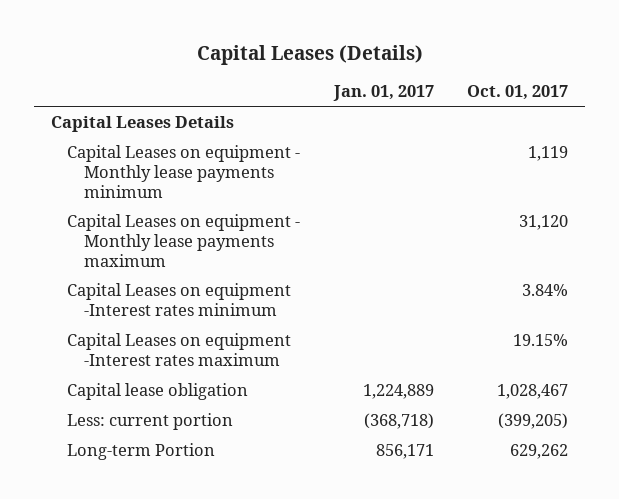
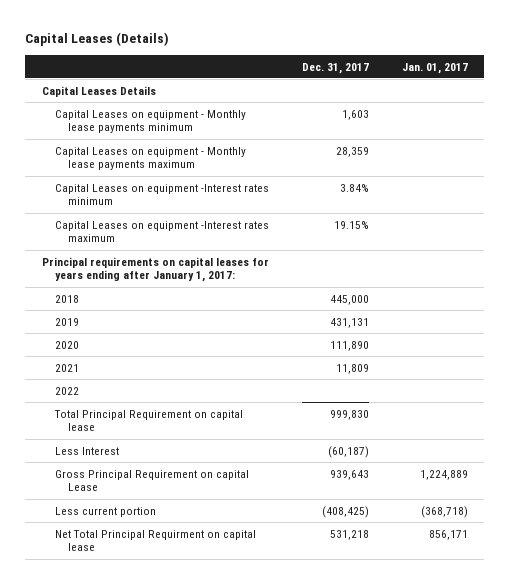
- | Jan. 01, 2017 | Oct. 01, 2017
+ | Dec. 31, 2017 | Jan. 01, 2017
- Capital lease obligation | 1,224,889 | 1,028,467
- Less: current portion | (368,718) | (399,205)
- Long-term Portion | 856,171 | 629,262
+ Principal requirements on capital leases for years ending after January 1, 2017:
+ 2018 | 445,000 |
+ 2019 | 431,131 |
+ 2020 | 111,890 |
+ 2021 | 11,809 |
+ 2022
+ Total Principal Requirement on capital lease | 999,830 |
+ Less Interest | (60,187) |
+ Gross Principal Requirement on capital Lease | 939,643 | 1,224,889
+ Less current portion | (408,425) | (368,718)
+ Net Total Principal Requirment on capital lease | 531,218 | 856,171

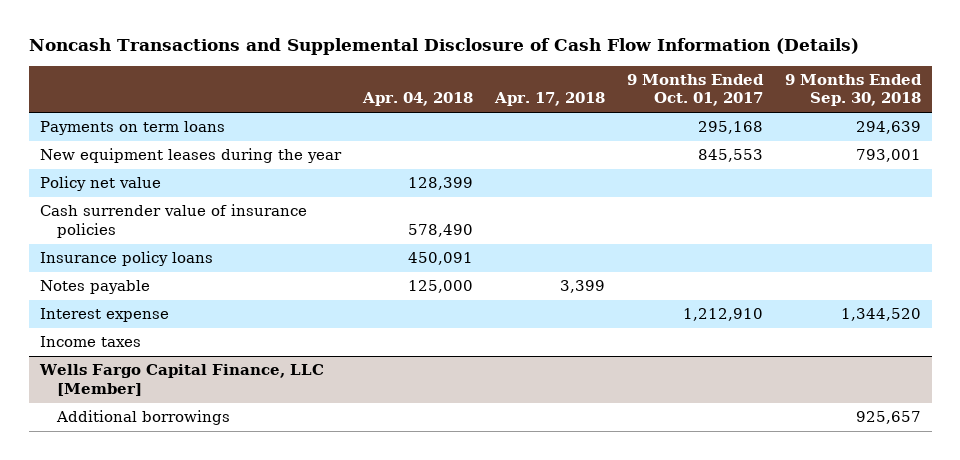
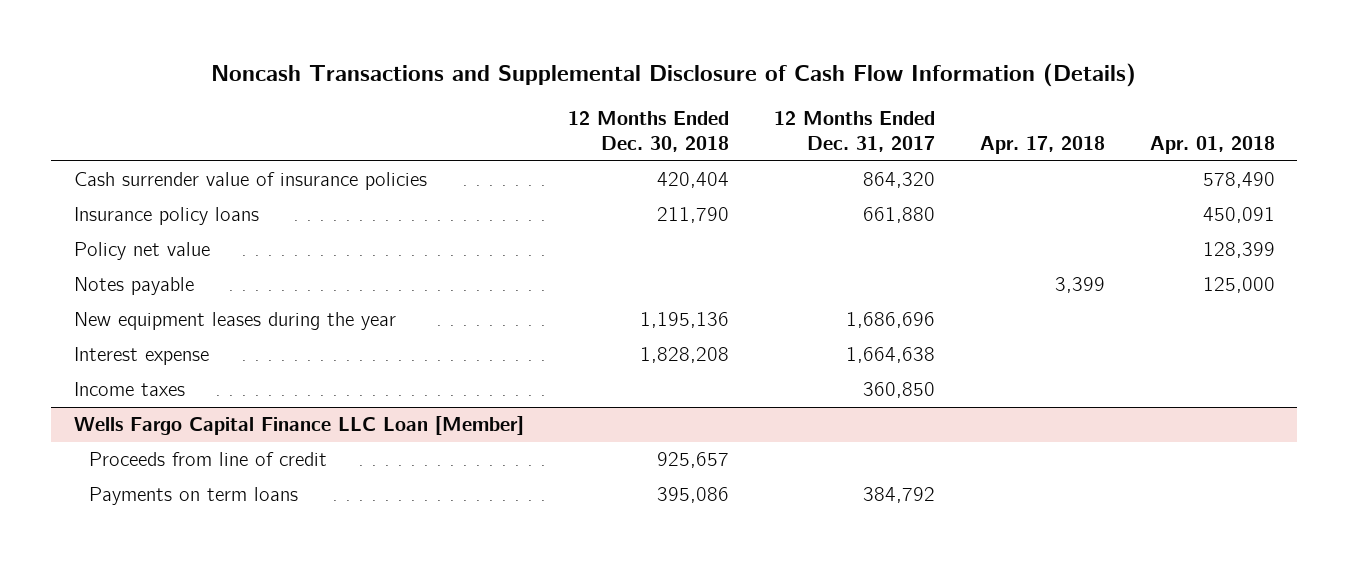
- | Apr. 04, 2018 | Apr. 17, 2018 | 9 Months Ended Oct. 01, 2017 | 9 Months Ended Sep. 30, 2018
+ | 12 Months Ended Dec. 30, 2018 | 12 Months Ended Dec. 31, 2017 | Apr. 17, 2018 | Apr. 01, 2018
- Payments on term loans | | | 295,168 | 294,639
moved down: Policy net value | | | | 128,399
moved down: New equipment leases during the year | 1,195,136 | 1,686,696 | |
- Wells Fargo Capital Finance, LLC [Member]
- Additional borrowings | | | | 925,657
+ Wells Fargo Capital Finance LLC Loan [Member]
+ Proceeds from line of credit | 925,657 | | |
+ Payments on term loans | 395,086 | 384,792 | |

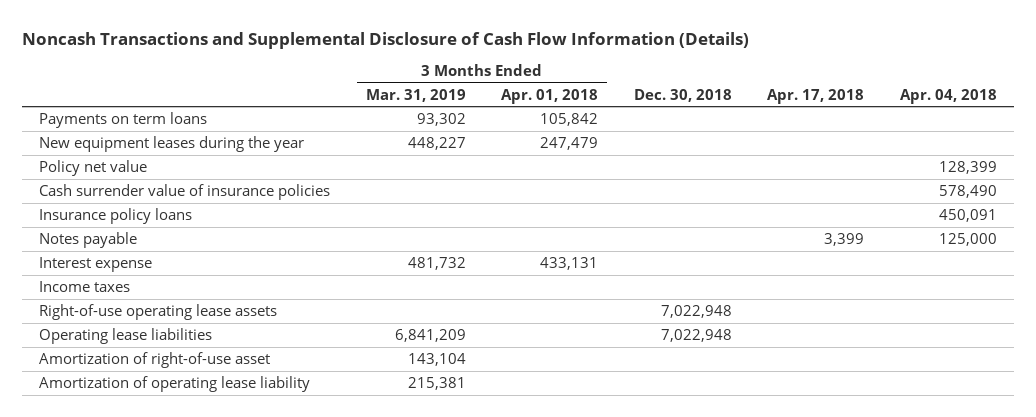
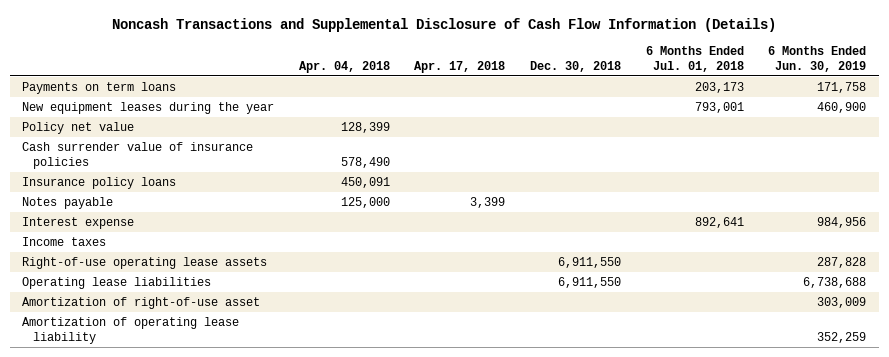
- | 3 Months Ended Mar. 31, 2019 | 3 Months Ended Apr. 01, 2018 | Dec. 30, 2018 | Apr. 17, 2018 | Apr. 04, 2018
+ | Apr. 04, 2018 | Apr. 17, 2018 | Dec. 30, 2018 | 6 Months Ended Jul. 01, 2018 | 6 Months Ended Jun. 30, 2019
- Right-of-use operating lease assets | | | 7,022,948 | |
- Operating lease liabilities | 6,841,209 | | 7,022,948 | |
+ Right-of-use operating lease assets | | | 6,911,550 | | 287,828
+ Operating lease liabilities | | | 6,911,550 | | 6,738,688

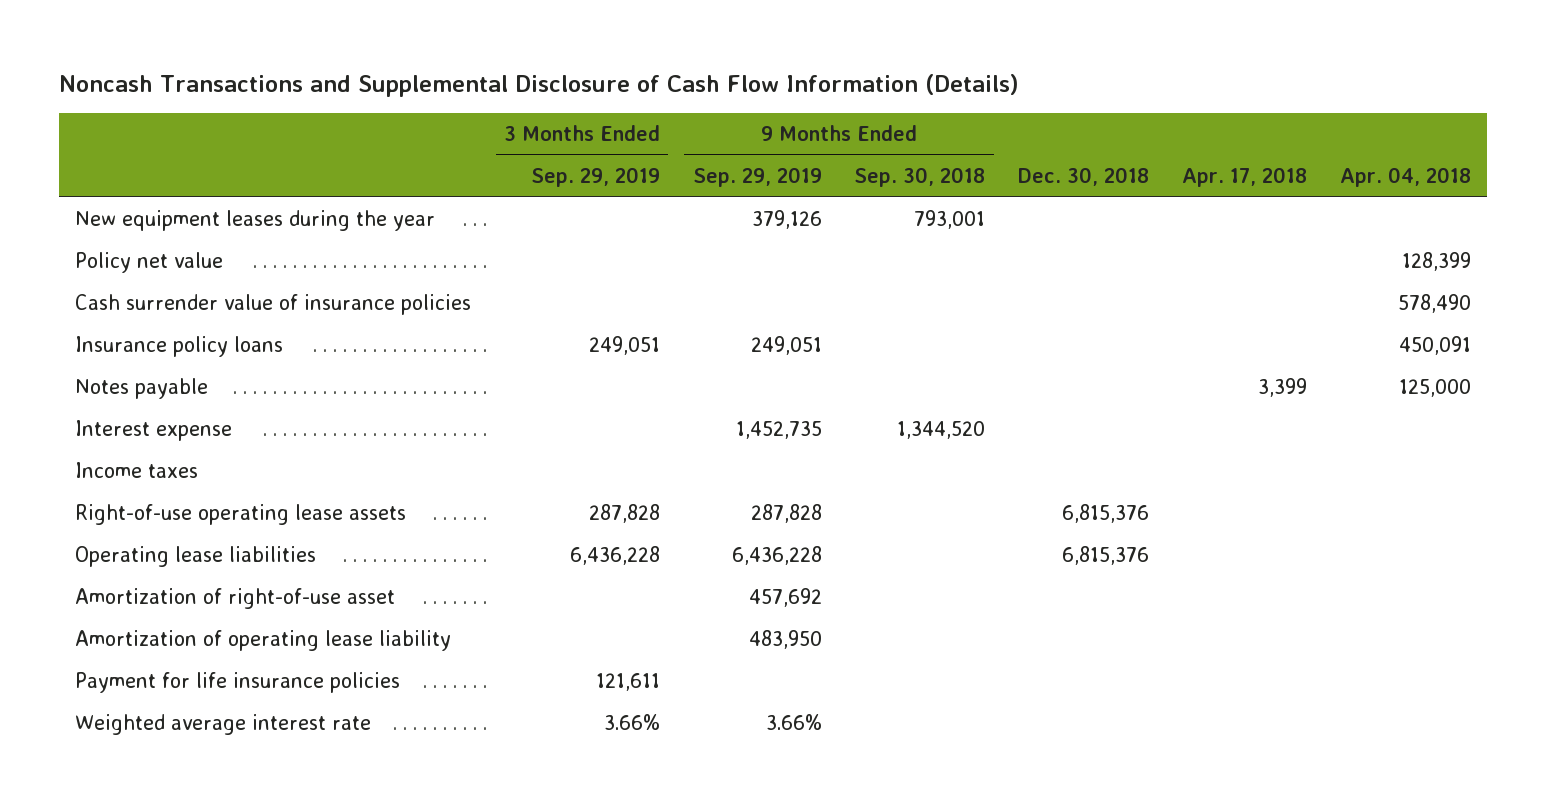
- | Apr. 04, 2018 | Apr. 17, 2018 | Dec. 30, 2018 | 6 Months Ended Jul. 01, 2018 | 6 Months Ended Jun. 30, 2019
+ | 3 Months Ended Sep. 29, 2019 | 9 Months Ended Sep. 29, 2019 | 9 Months Ended Sep. 30, 2018 | Dec. 30, 2018 | Apr. 17, 2018 | Apr. 04, 2018
- Payments on term loans | | | | 203,173 | 171,758
- Right-of-use operating lease assets | | | 6,911,550 | | 287,828
- Operating lease liabilities | | | 6,911,550 | | 6,738,688
+ Right-of-use operating lease assets | 287,828 | 287,828 | | 6,815,376 | |
+ Operating lease liabilities | 6,436,228 | 6,436,228 | | 6,815,376 | |
+ Payment for life insurance policies | 121,611 | | | | |
+ Weighted average interest rate | 3.66% | 3.66% | | | |

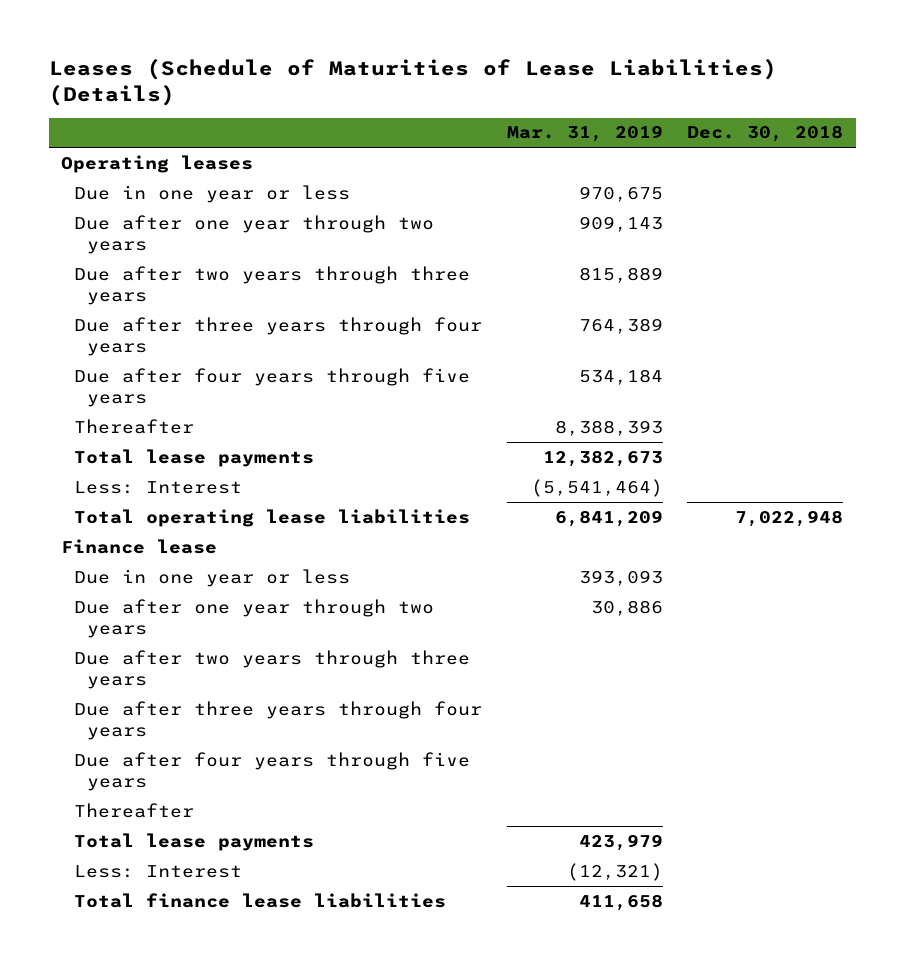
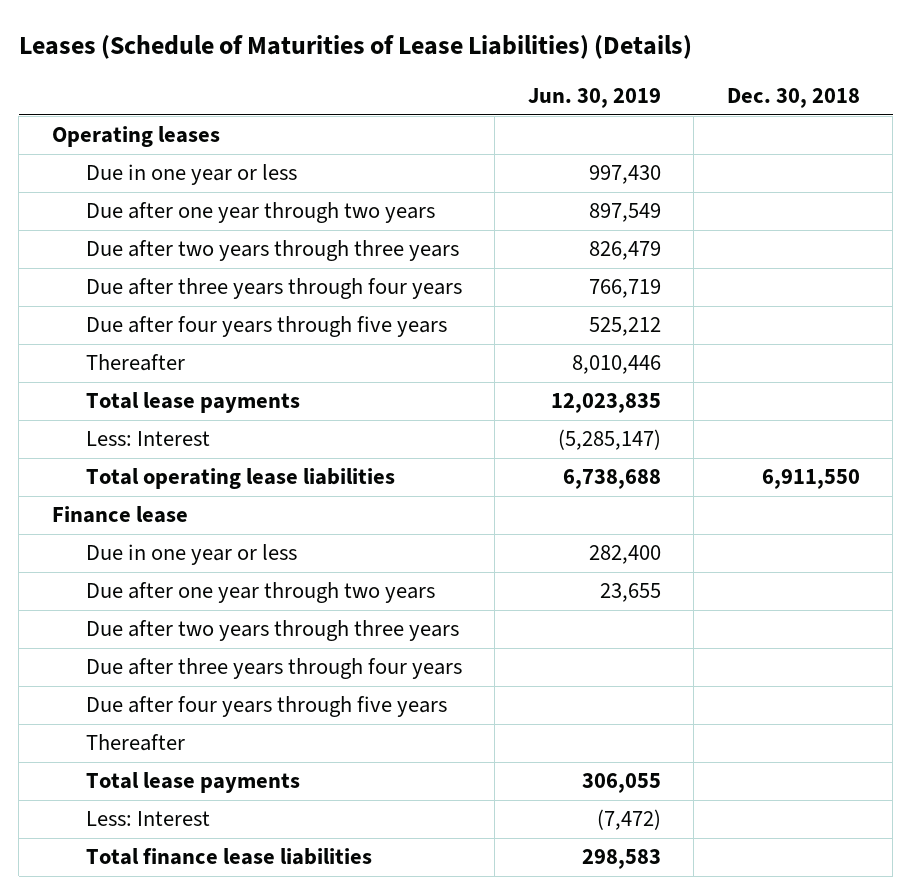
- | Mar. 31, 2019 | Dec. 30, 2018
+ | Jun. 30, 2019 | Dec. 30, 2018
- Total operating lease liabilities | 6,841,209 | 7,022,948
+ Total operating lease liabilities | 6,738,688 | 6,911,550

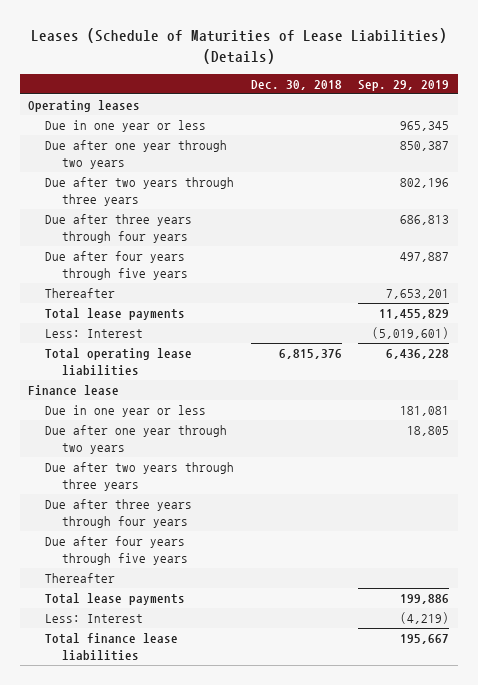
- | Jun. 30, 2019 | Dec. 30, 2018
+ | Dec. 30, 2018 | Sep. 29, 2019
- Total operating lease liabilities | 6,738,688 | 6,911,550
+ Total operating lease liabilities | 6,815,376 | 6,436,228

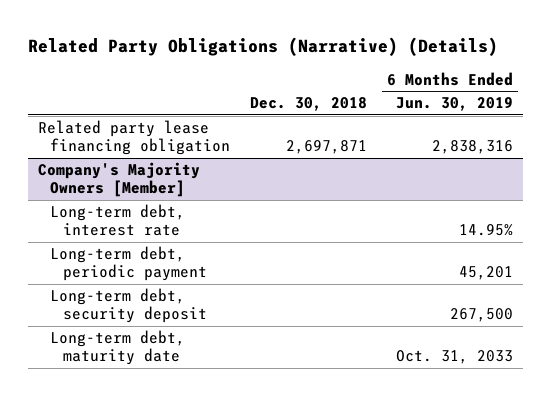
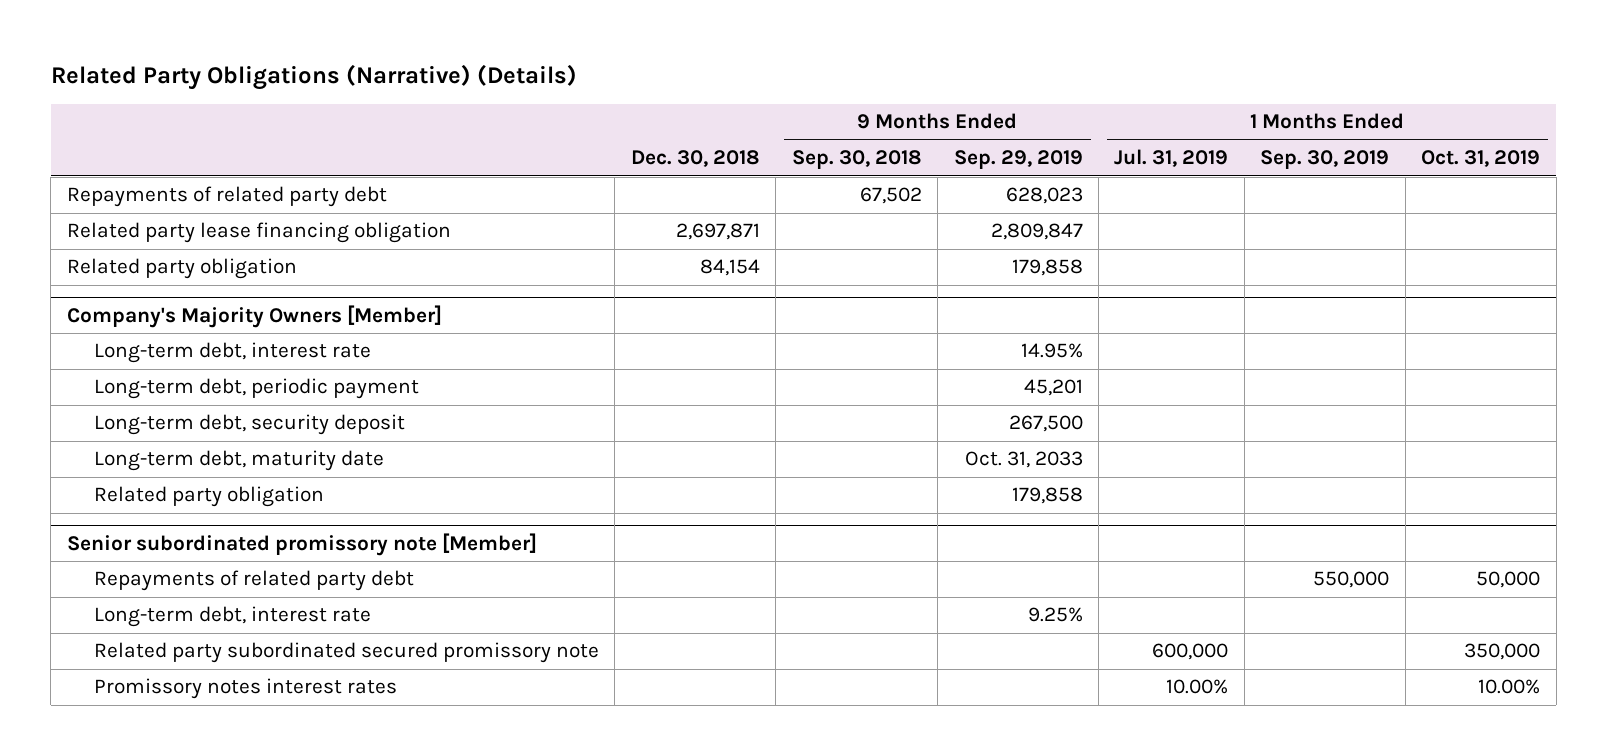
- | Dec. 30, 2018 | 6 Months Ended Jun. 30, 2019
+ | Dec. 30, 2018 | 9 Months Ended Sep. 30, 2018 | 9 Months Ended Sep. 29, 2019 | 1 Months Ended Jul. 31, 2019 | 1 Months Ended Sep. 30, 2019 | 1 Months Ended Oct. 31, 2019
+ Repayments of related party debt | | 67,502 | 628,023 | | |
+ Related party obligation | 84,154 | | 179,858 | | |
@ Company's Majority Owners [Member]
+ Related party obligation | | | 179,858 | | |
+ Senior subordinated promissory note [Member]
+ Repayments of related party debt | | | | | 550,000 | 50,000
+ Long-term debt, interest rate | | | 9.25% | | |
+ Related party subordinated secured promissory note | | | | 600,000 | | 350,000
+ Promissory notes interest rates | | | | 10.00% | | 10.00%

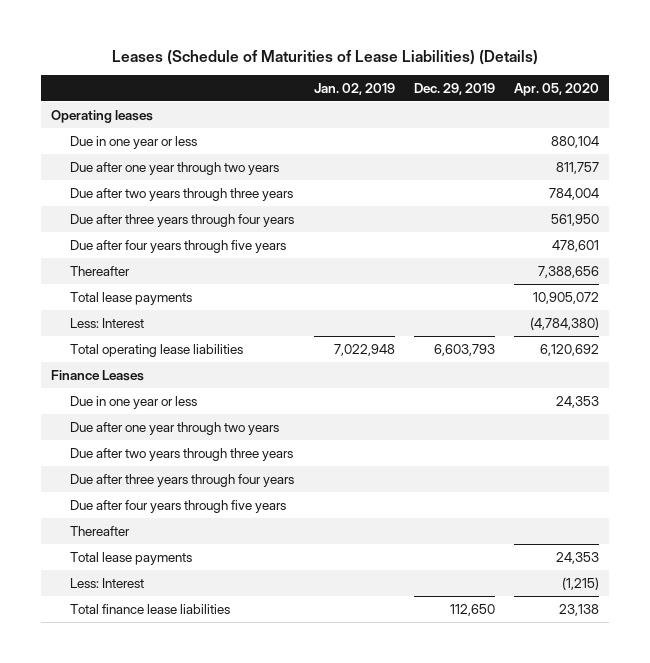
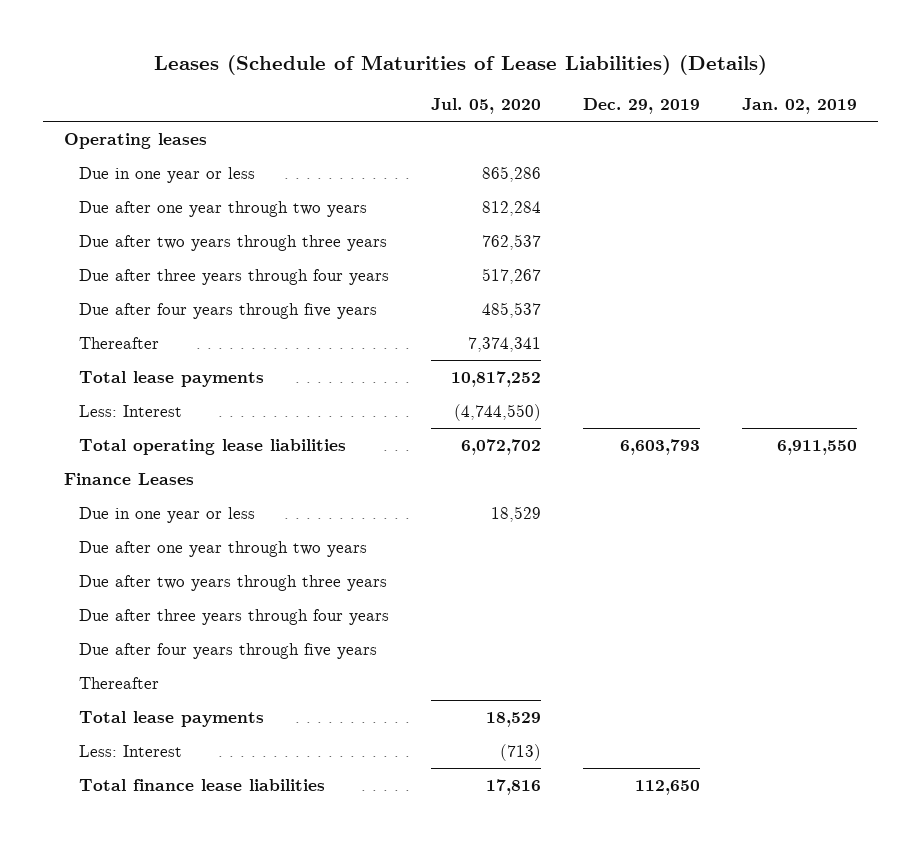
- | Jan. 02, 2019 | Dec. 29, 2019 | Apr. 05, 2020
+ | Jul. 05, 2020 | Dec. 29, 2019 | Jan. 02, 2019
- Total operating lease liabilities | 7,022,948 | 6,603,793 | 6,120,692
+ Total operating lease liabilities | 6,072,702 | 6,603,793 | 6,911,550

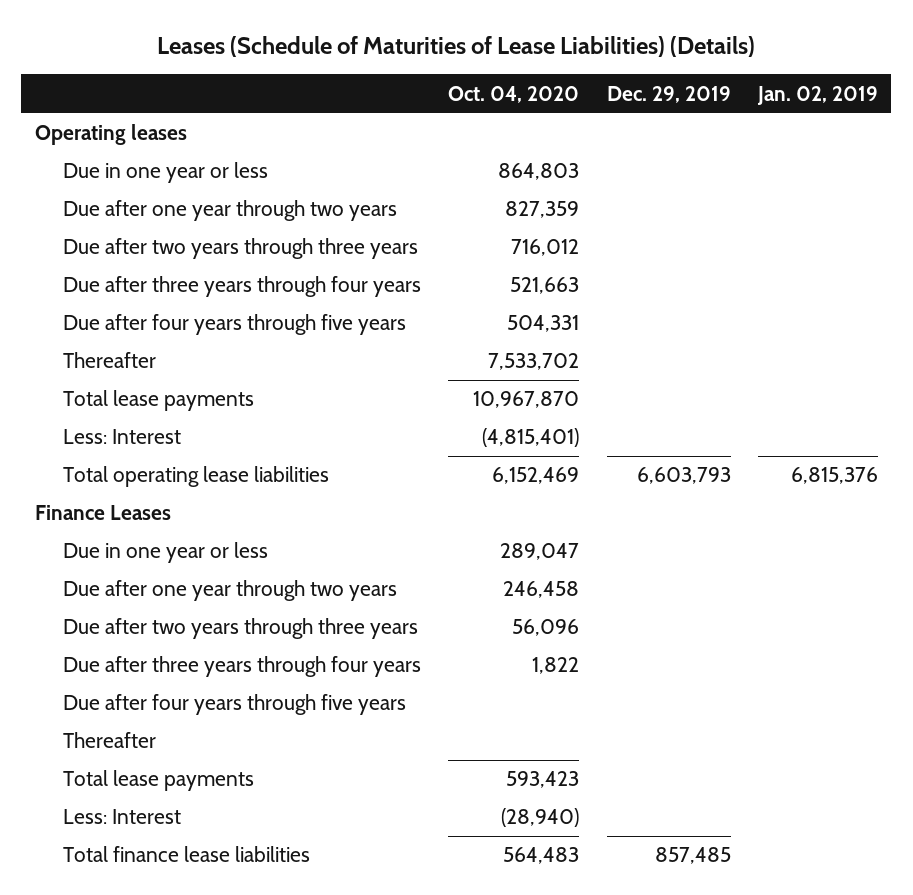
- | Jul. 05, 2020 | Dec. 29, 2019 | Jan. 02, 2019
+ | Oct. 04, 2020 | Dec. 29, 2019 | Jan. 02, 2019
- Total operating lease liabilities | 6,072,702 | 6,603,793 | 6,911,550
+ Total operating lease liabilities | 6,152,469 | 6,603,793 | 6,815,376
- Total finance lease liabilities | 17,816 | 112,650 |
+ Total finance lease liabilities | 564,483 | 857,485 |

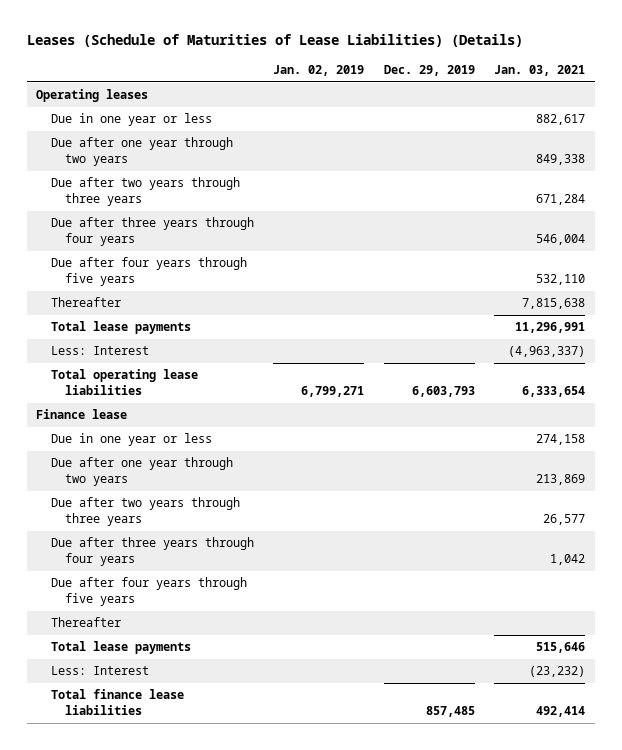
- | Oct. 04, 2020 | Dec. 29, 2019 | Jan. 02, 2019
+ | Jan. 02, 2019 | Dec. 29, 2019 | Jan. 03, 2021
- Total operating lease liabilities | 6,152,469 | 6,603,793 | 6,815,376
- Finance Leases
+ Total operating lease liabilities | 6,799,271 | 6,603,793 | 6,333,654
+ Finance lease

